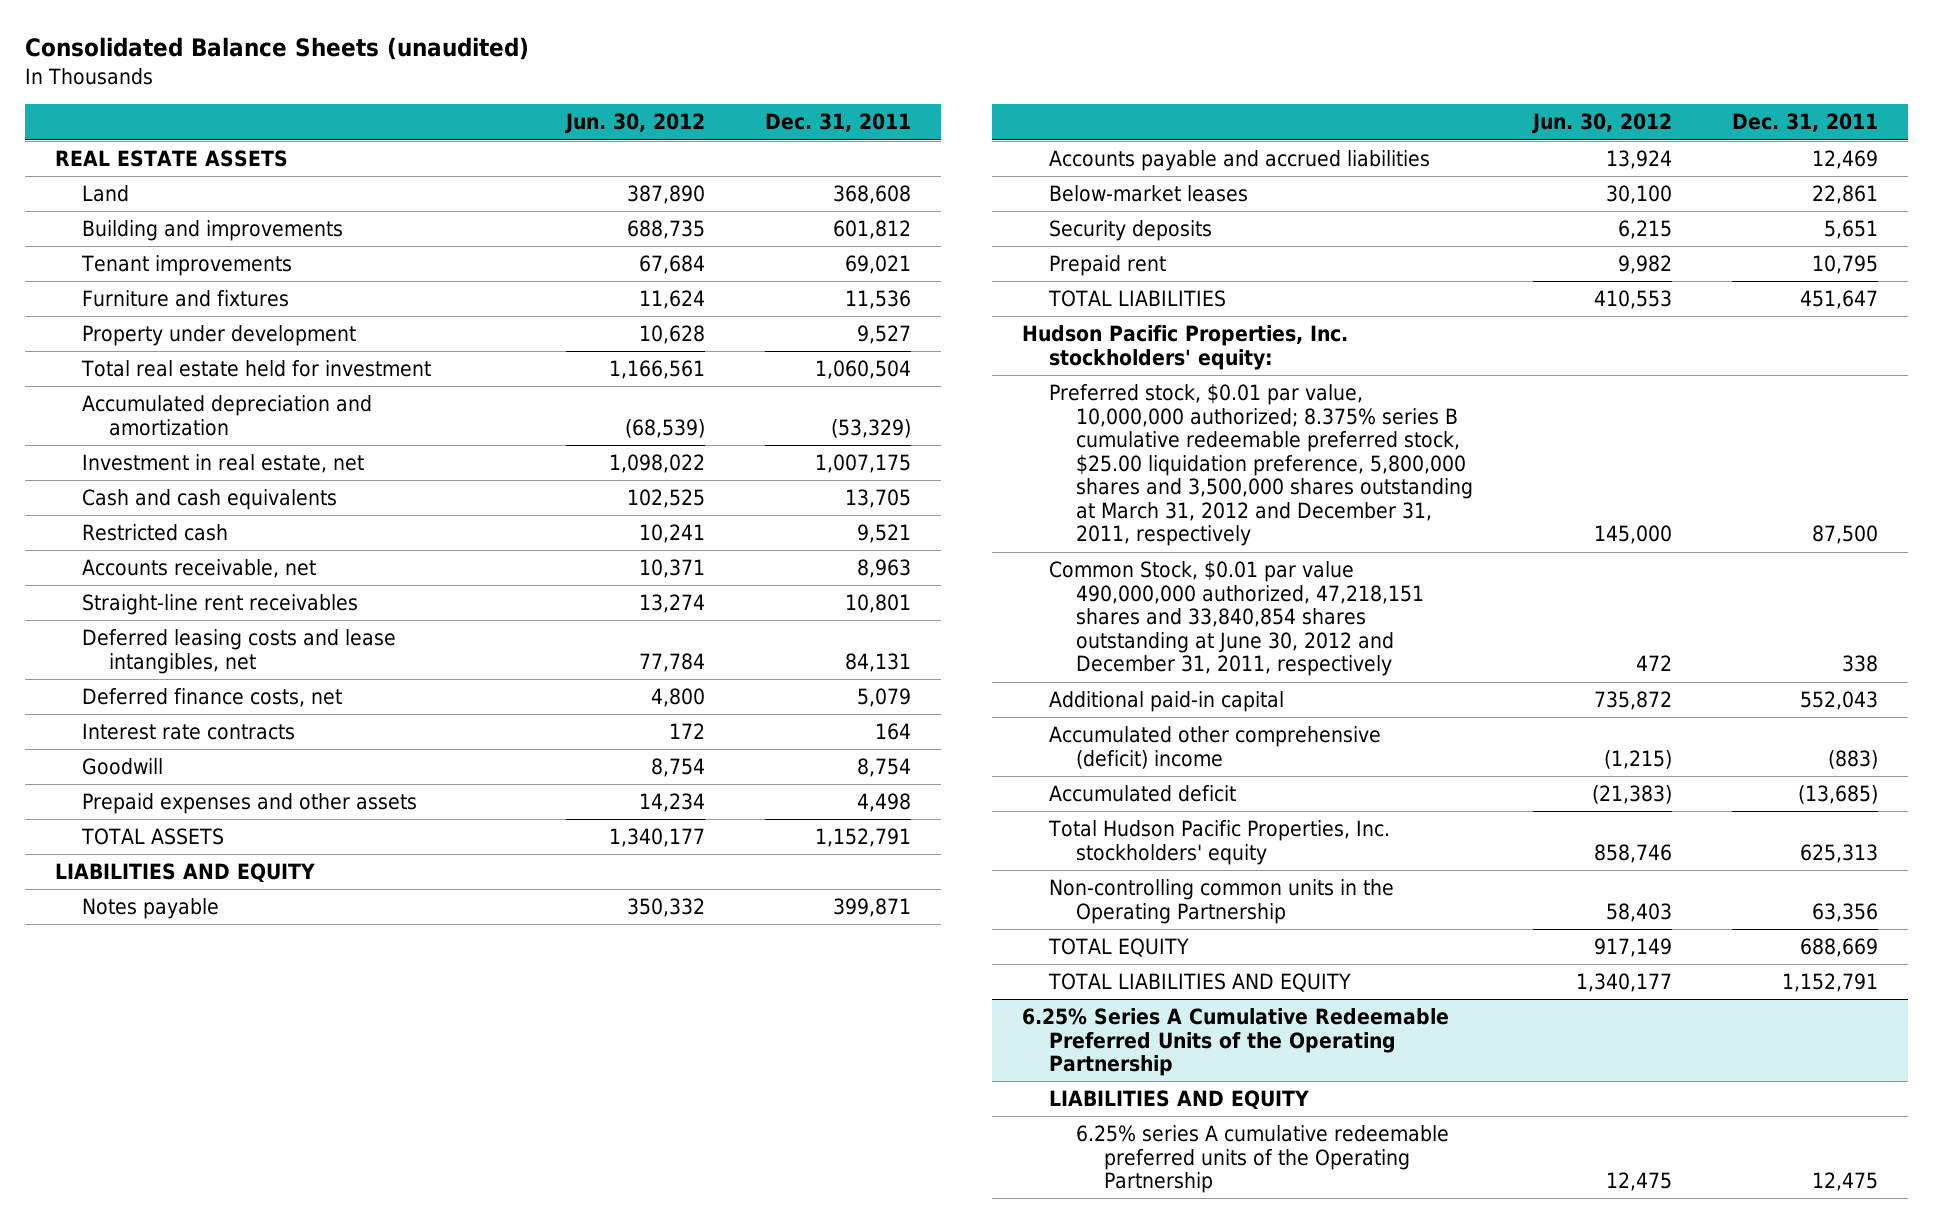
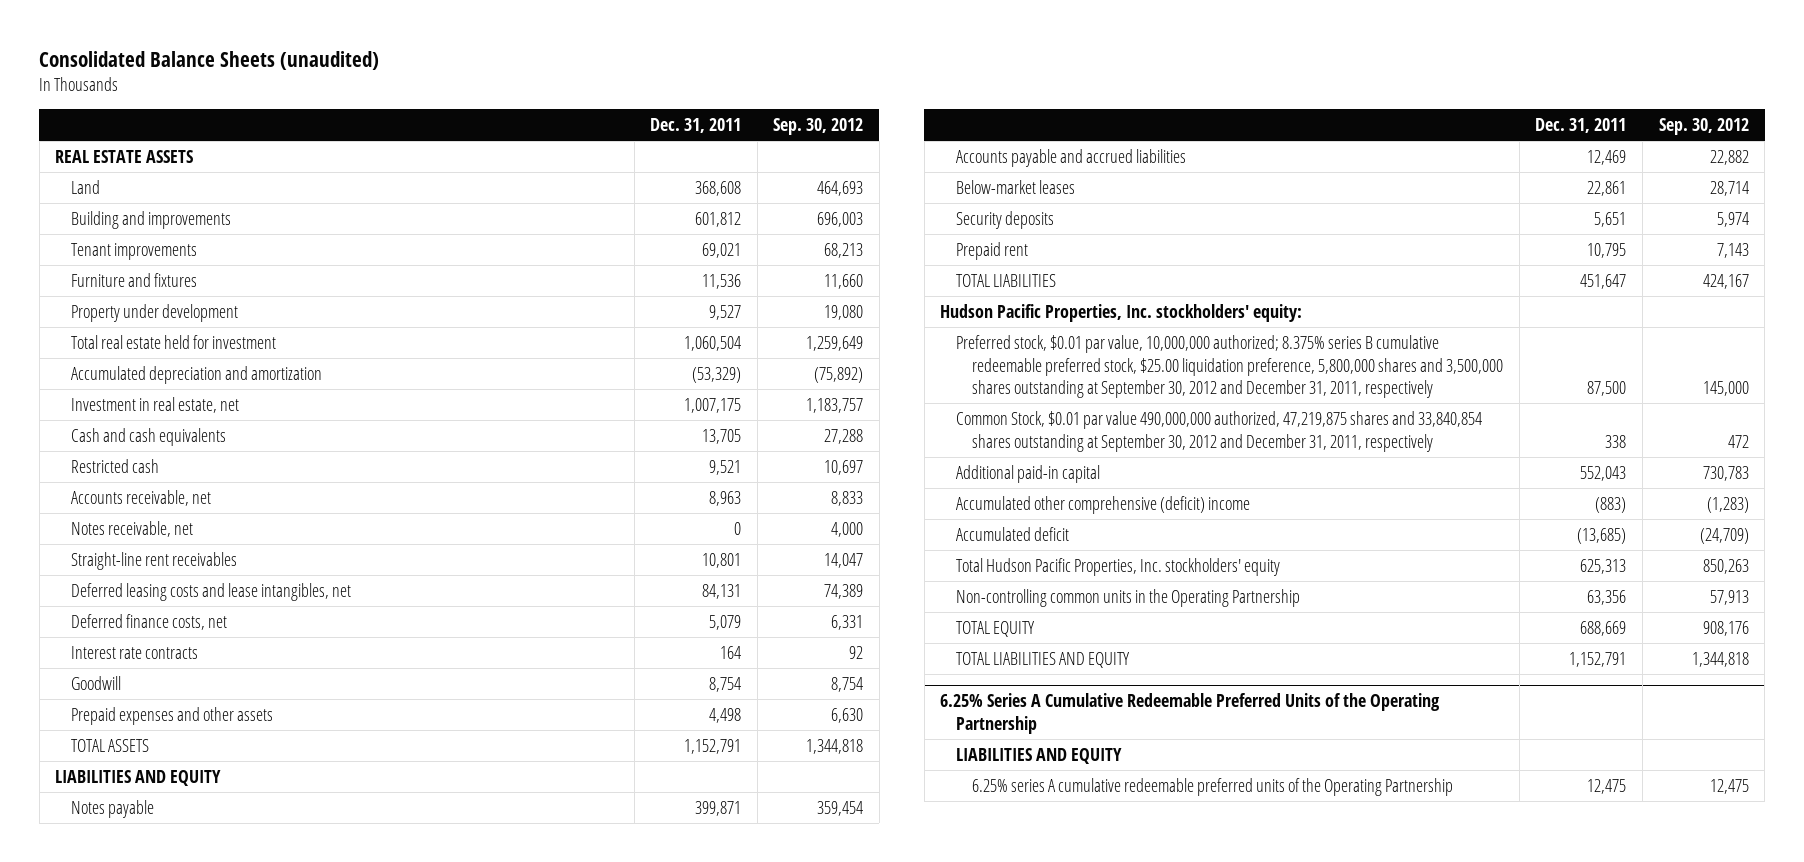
- | Jun. 30, 2012 | Dec. 31, 2011
+ | Dec. 31, 2011 | Sep. 30, 2012
+ Notes receivable, net | 0 | 4,000
- Preferred stock, $0.01 par value, 10,000,000 authorized; 8.375% series B cumulative redeemable preferred stock, $25.00 liquidation preference, 5,800,000 shares and 3,500,000 shares outstanding at March 31, 2012 and December 31, 2011, respectively | 145,000 | 87,500
- Common Stock, $0.01 par value 490,000,000 authorized, 47,218,151 shares and 33,840,854 shares outstanding at June 30, 2012 and December 31, 2011, respectively | 472 | 338
+ Preferred stock, $0.01 par value, 10,000,000 authorized; 8.375% series B cumulative redeemable preferred stock, $25.00 liquidation preference, 5,800,000 shares and 3,500,000 shares outstanding at September 30, 2012 and December 31, 2011, respectively | 87,500 | 145,000
+ Common Stock, $0.01 par value 490,000,000 authorized, 47,219,875 shares and 33,840,854 shares outstanding at September 30, 2012 and December 31, 2011, respectively | 338 | 472

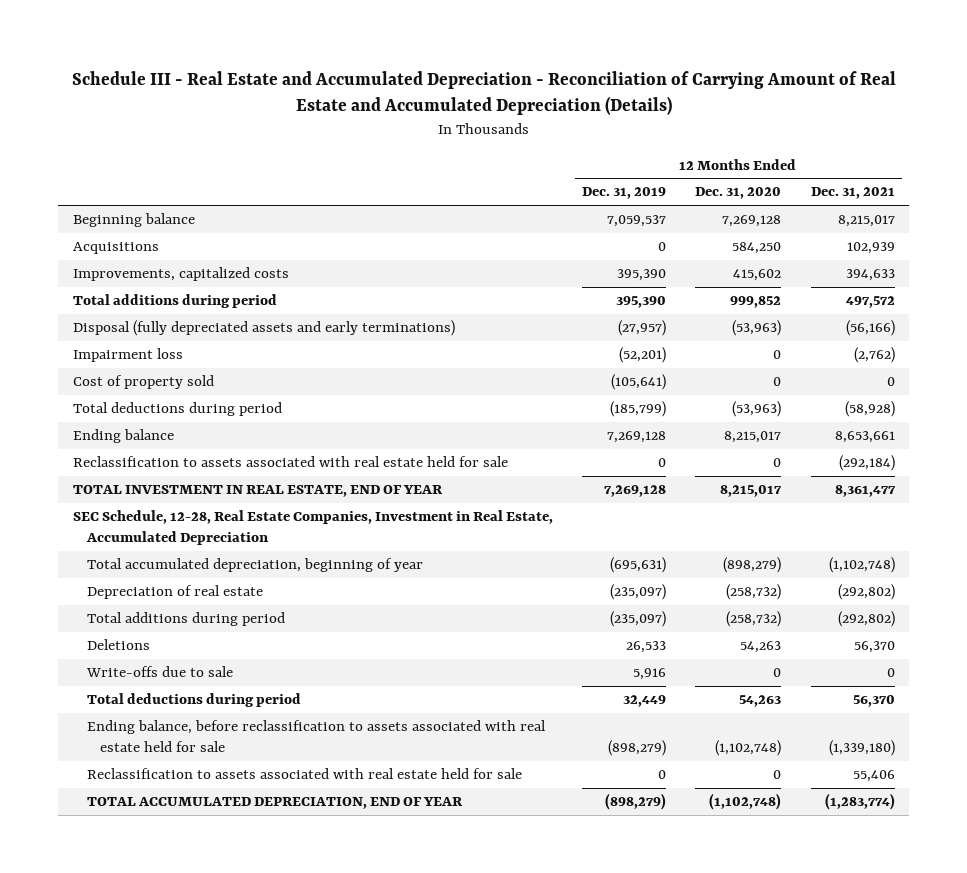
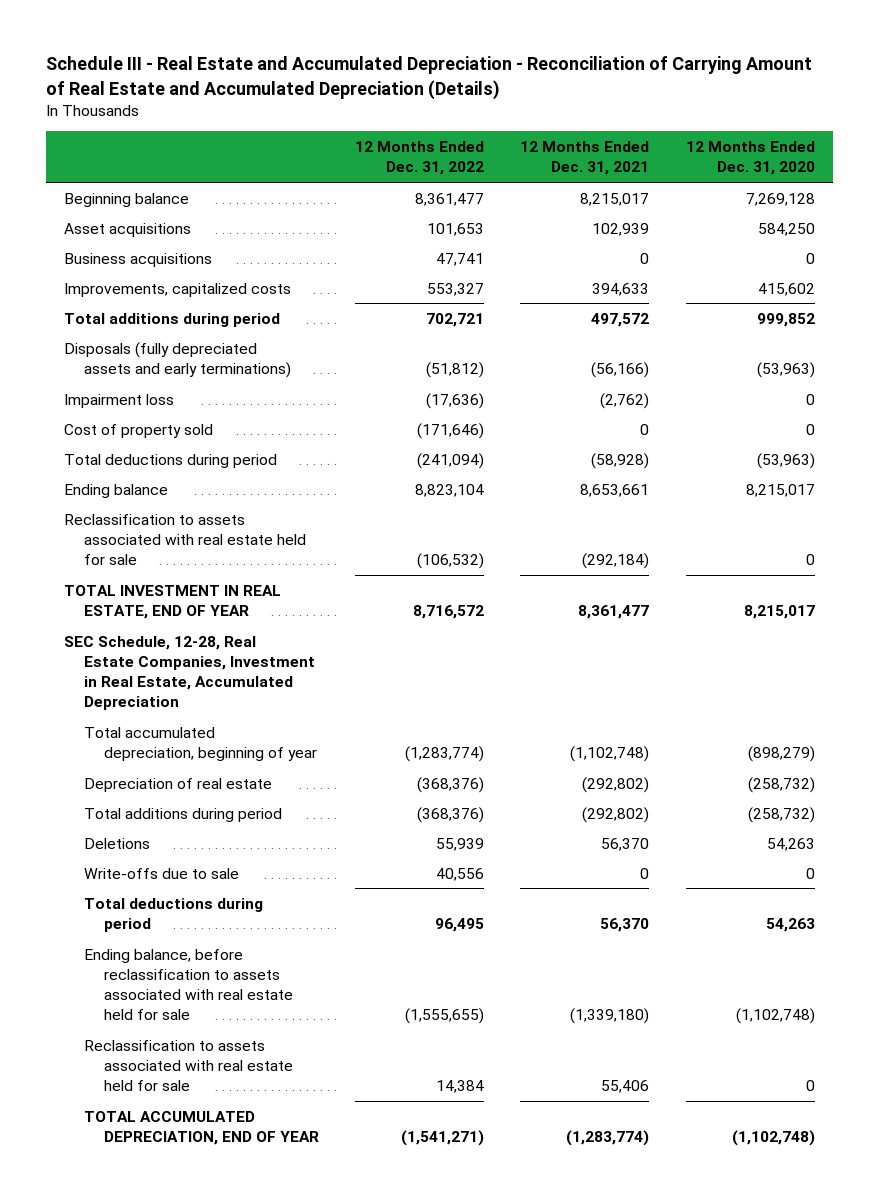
- | 12 Months Ended Dec. 31, 2019 | 12 Months Ended Dec. 31, 2020 | 12 Months Ended Dec. 31, 2021
+ | 12 Months Ended Dec. 31, 2022 | 12 Months Ended Dec. 31, 2021 | 12 Months Ended Dec. 31, 2020
- Acquisitions | 0 | 584,250 | 102,939
+ Asset acquisitions | 101,653 | 102,939 | 584,250
+ Business acquisitions | 47,741 | 0 | 0
- Disposal (fully depreciated assets and early terminations) | (27,957) | (53,963) | (56,166)
+ Disposals (fully depreciated assets and early terminations) | (51,812) | (56,166) | (53,963)

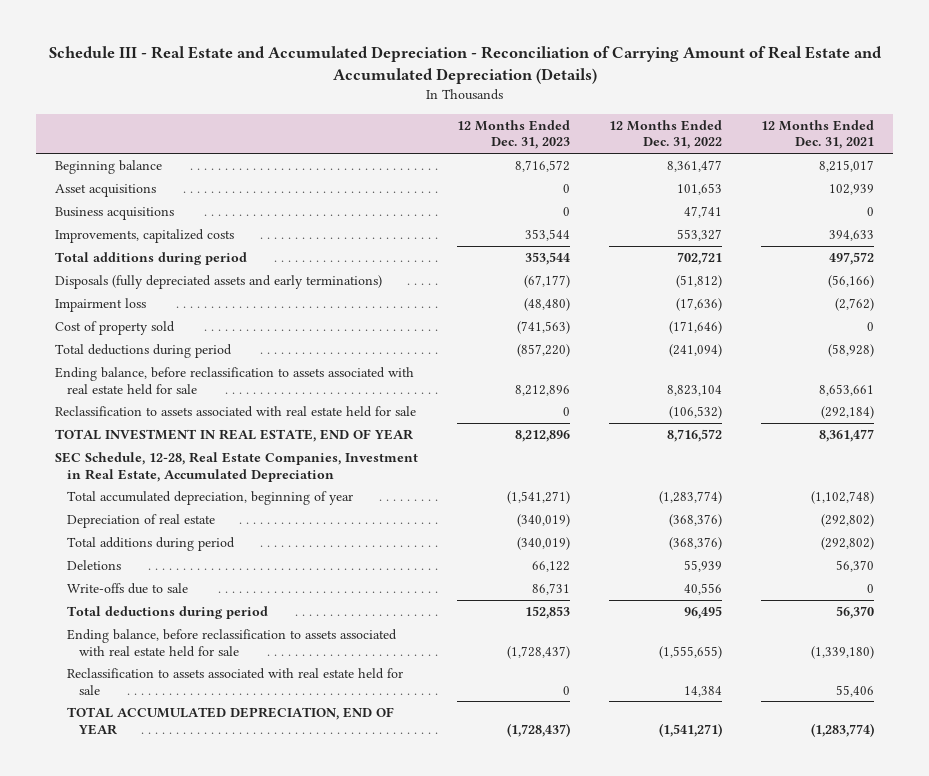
- | 12 Months Ended Dec. 31, 2022 | 12 Months Ended Dec. 31, 2021 | 12 Months Ended Dec. 31, 2020
+ | 12 Months Ended Dec. 31, 2023 | 12 Months Ended Dec. 31, 2022 | 12 Months Ended Dec. 31, 2021
- Ending balance | 8,823,104 | 8,653,661 | 8,215,017
+ Ending balance, before reclassification to assets associated with real estate held for sale | 8,212,896 | 8,823,104 | 8,653,661

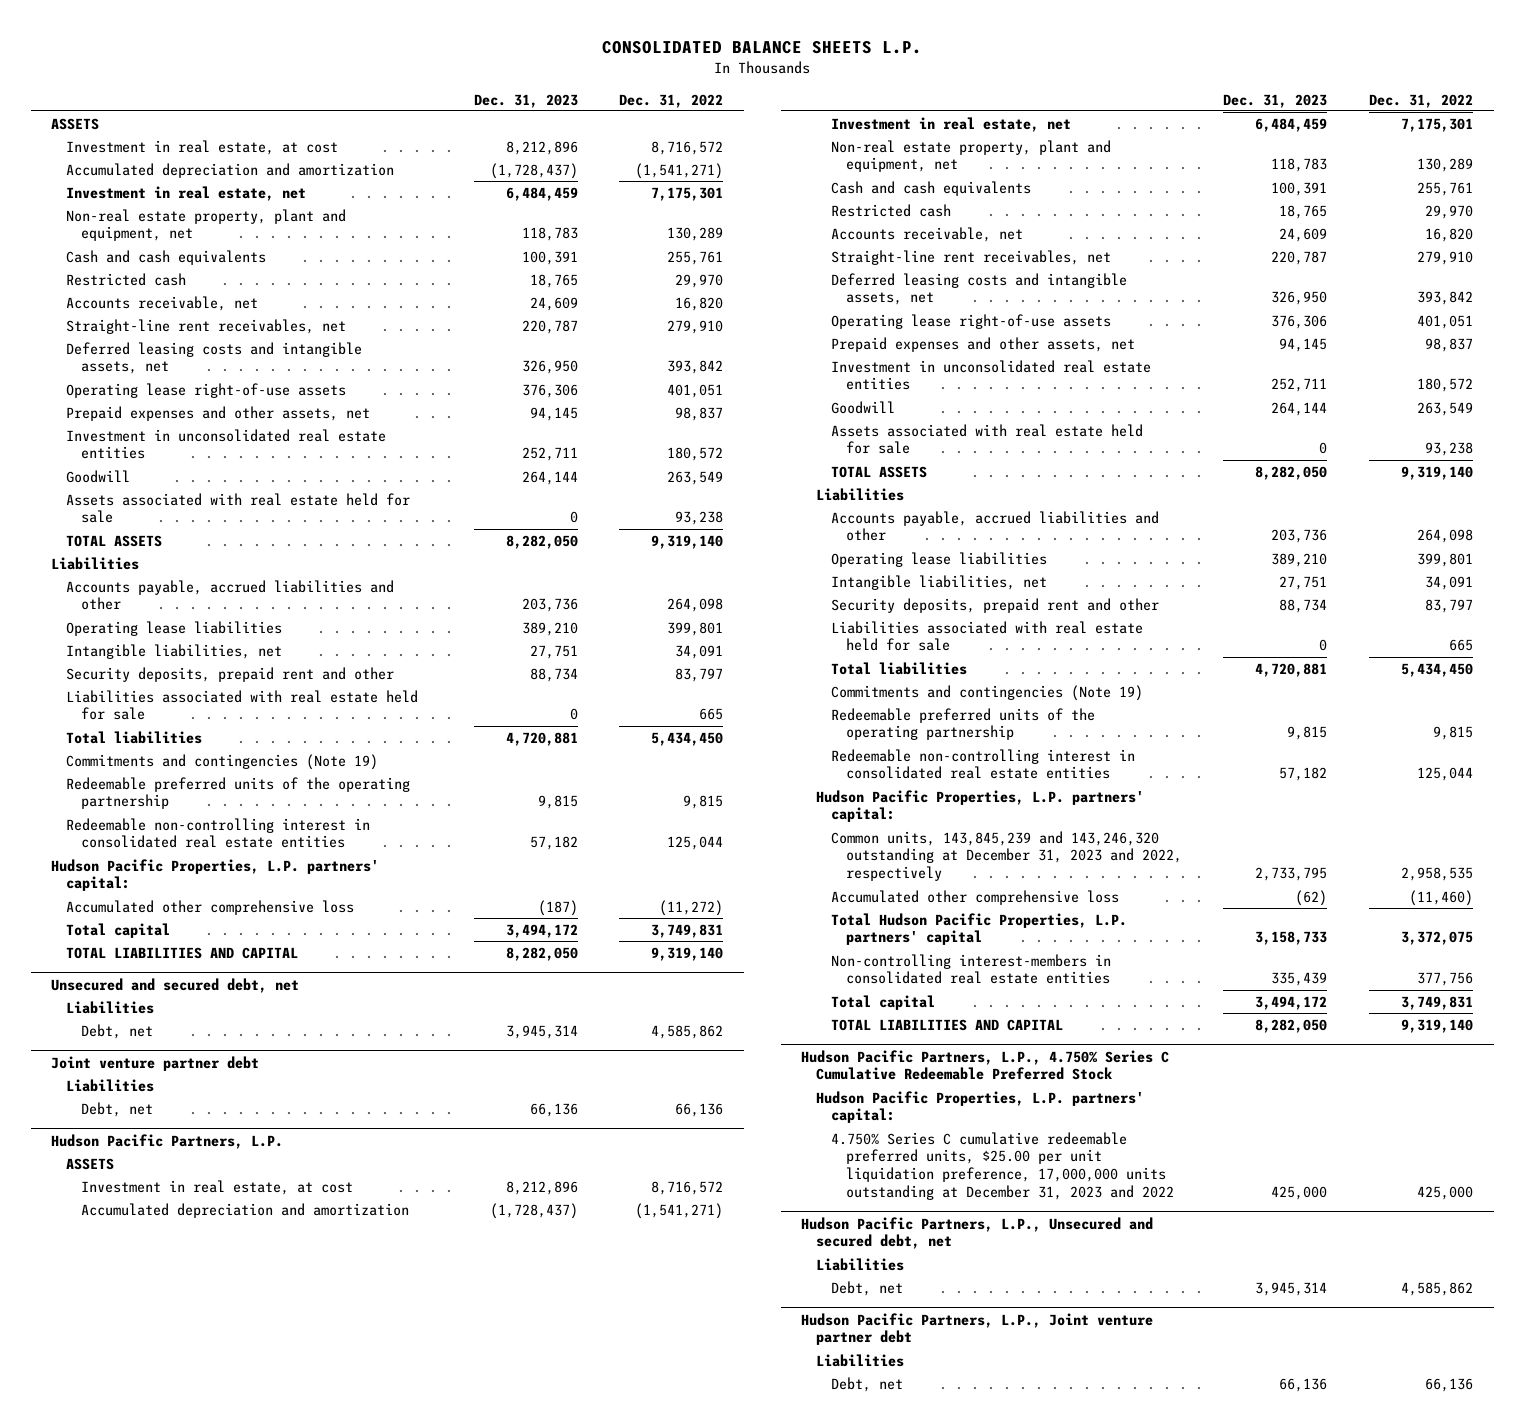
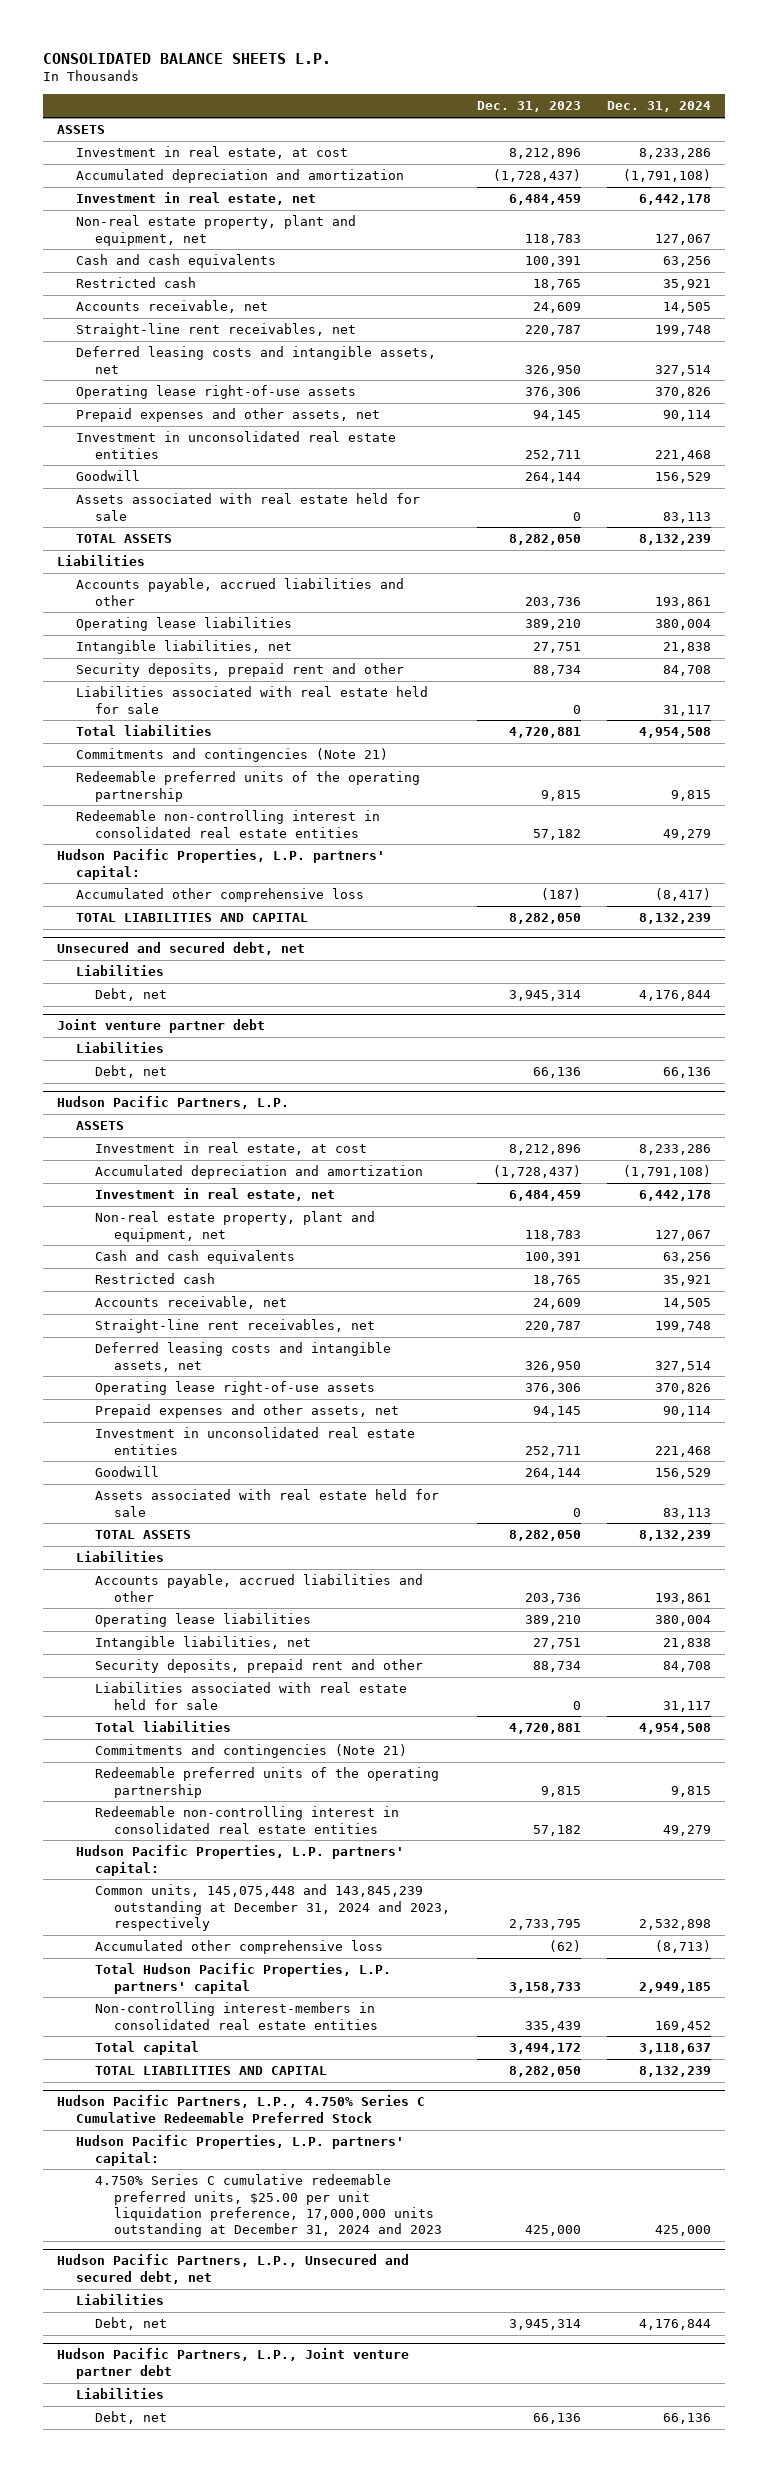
- | Dec. 31, 2023 | Dec. 31, 2022
+ | Dec. 31, 2023 | Dec. 31, 2024
- Commitments and contingencies (Note 19)
+ Commitments and contingencies (Note 21)
- Total capital | 3,494,172 | 3,749,831
@ Hudson Pacific Partners, L.P.
- Commitments and contingencies (Note 19)
+ Commitments and contingencies (Note 21)
- Common units, 143,845,239 and 143,246,320 outstanding at December 31, 2023 and 2022, respectively | 2,733,795 | 2,958,535
+ Common units, 145,075,448 and 143,845,239 outstanding at December 31, 2024 and 2023, respectively | 2,733,795 | 2,532,898
@ Hudson Pacific Partners, L.P., 4.750% Series C Cumulative Redeemable Preferred Stock
- 4.750% Series C cumulative redeemable preferred units, $25.00 per unit liquidation preference, 17,000,000 units outstanding at December 31, 2023 and 2022 | 425,000 | 425,000
+ 4.750% Series C cumulative redeemable preferred units, $25.00 per unit liquidation preference, 17,000,000 units outstanding at December 31, 2024 and 2023 | 425,000 | 425,000

